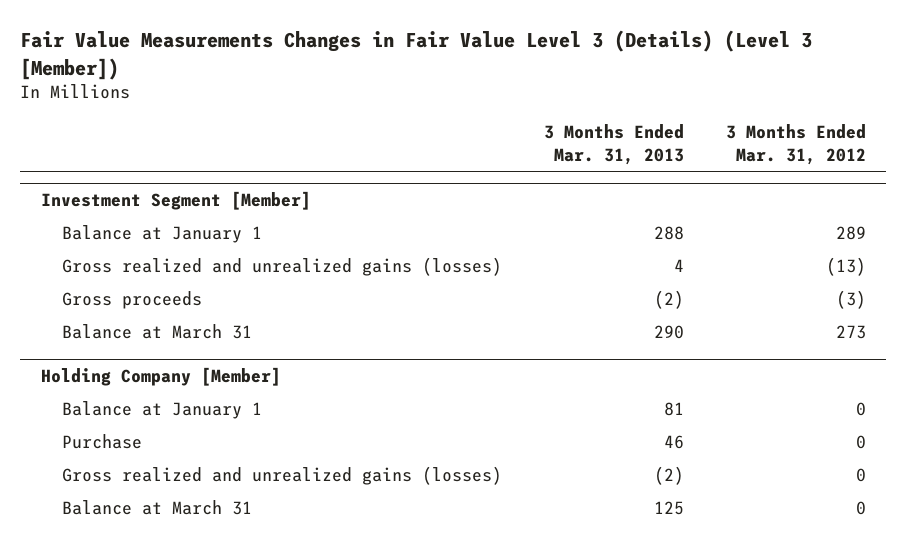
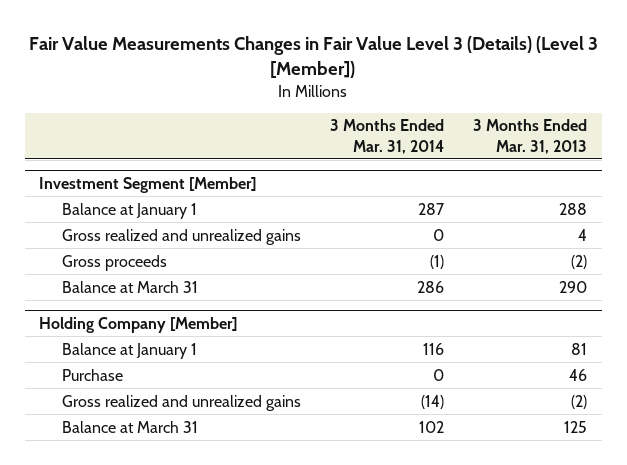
- | 3 Months Ended Mar. 31, 2013 | 3 Months Ended Mar. 31, 2012
+ | 3 Months Ended Mar. 31, 2014 | 3 Months Ended Mar. 31, 2013
@ Investment Segment [Member]
- Gross realized and unrealized gains (losses) | 4 | (13)
+ Gross realized and unrealized gains | 0 | 4
@ Holding Company [Member]
- Gross realized and unrealized gains (losses) | (2) | 0
+ Gross realized and unrealized gains | (14) | (2)

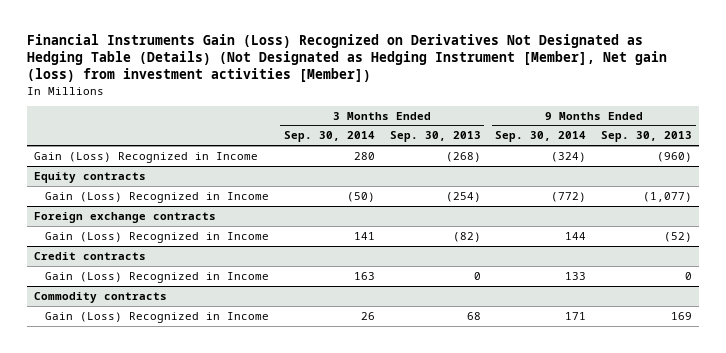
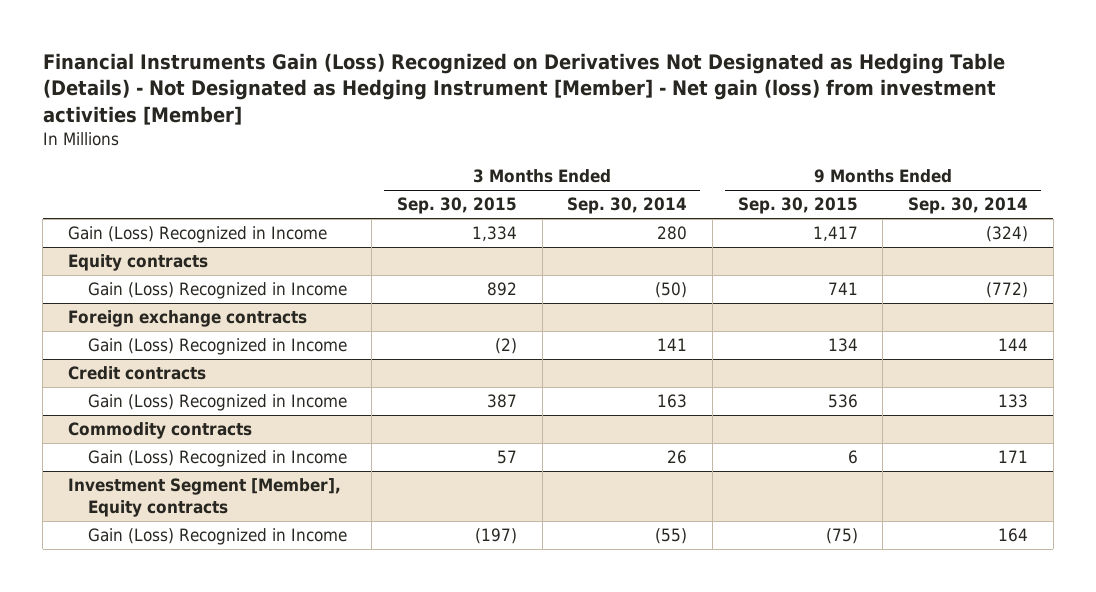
- Financial Instruments Gain (Loss) Recognized on Derivatives Not Designated as Hedging Table (Details) (Not Designated as Hedging Instrument [Member], Net gain (loss) from investment activities [Member])
+ Financial Instruments Gain (Loss) Recognized on Derivatives Not Designated as Hedging Table (Details) - Not Designated as Hedging Instrument [Member] - Net gain (loss) from investment activities [Member]
- | 3 Months Ended Sep. 30, 2014 | 3 Months Ended Sep. 30, 2013 | 9 Months Ended Sep. 30, 2014 | 9 Months Ended Sep. 30, 2013
+ | 3 Months Ended Sep. 30, 2015 | 3 Months Ended Sep. 30, 2014 | 9 Months Ended Sep. 30, 2015 | 9 Months Ended Sep. 30, 2014
+ Investment Segment [Member], Equity contracts
+ Gain (Loss) Recognized in Income | (197) | (55) | (75) | 164

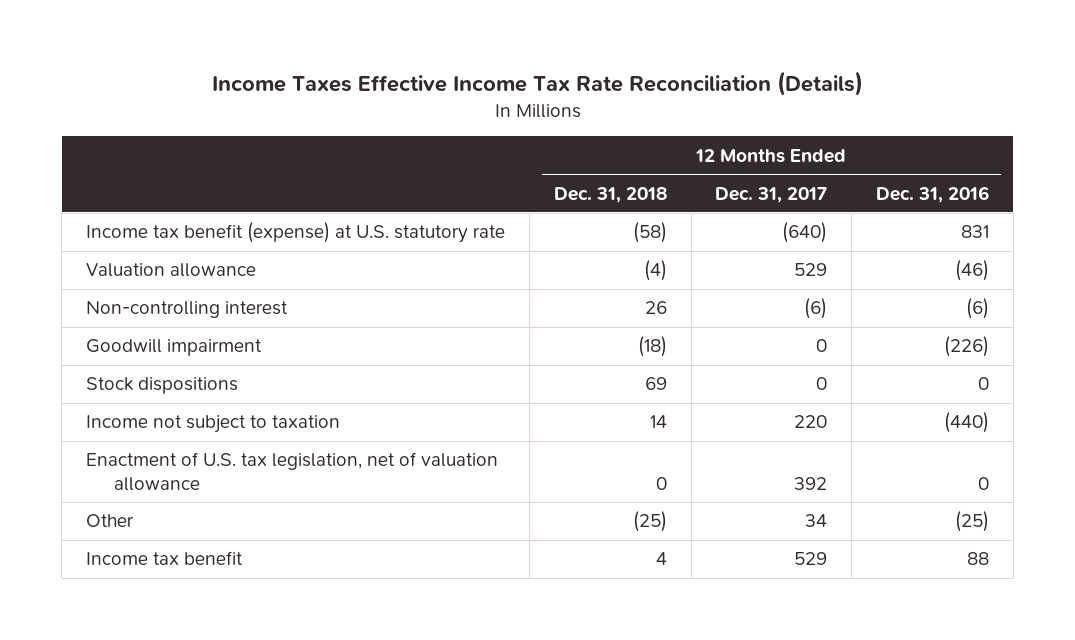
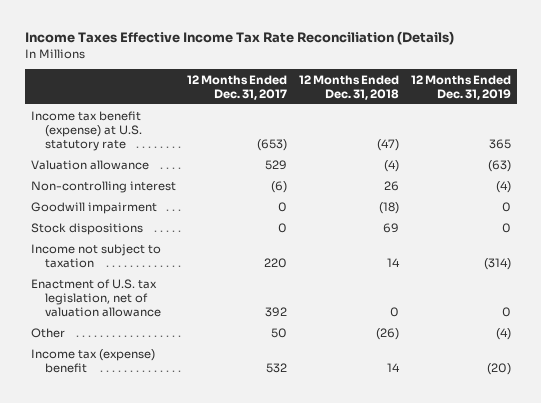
- | 12 Months Ended Dec. 31, 2018 | 12 Months Ended Dec. 31, 2017 | 12 Months Ended Dec. 31, 2016
+ | 12 Months Ended Dec. 31, 2017 | 12 Months Ended Dec. 31, 2018 | 12 Months Ended Dec. 31, 2019
- Income tax benefit (expense) at U.S. statutory rate | (58) | (640) | 831
+ Income tax benefit (expense) at U.S. statutory rate | (653) | (47) | 365
- Other | (25) | 34 | (25)
- Income tax benefit | 4 | 529 | 88
+ Other | 50 | (26) | (4)
+ Income tax (expense) benefit | 532 | 14 | (20)

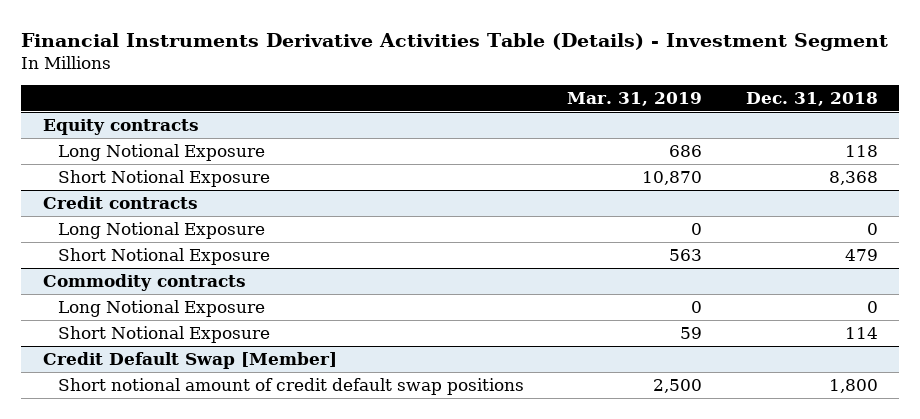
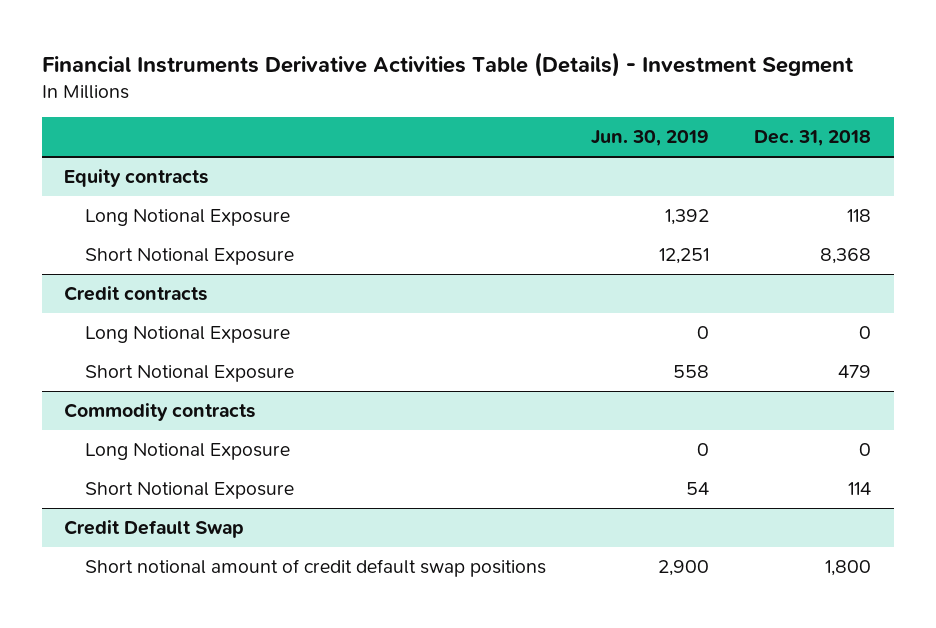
- | Mar. 31, 2019 | Dec. 31, 2018
+ | Jun. 30, 2019 | Dec. 31, 2018
- Credit Default Swap [Member]
+ Credit Default Swap

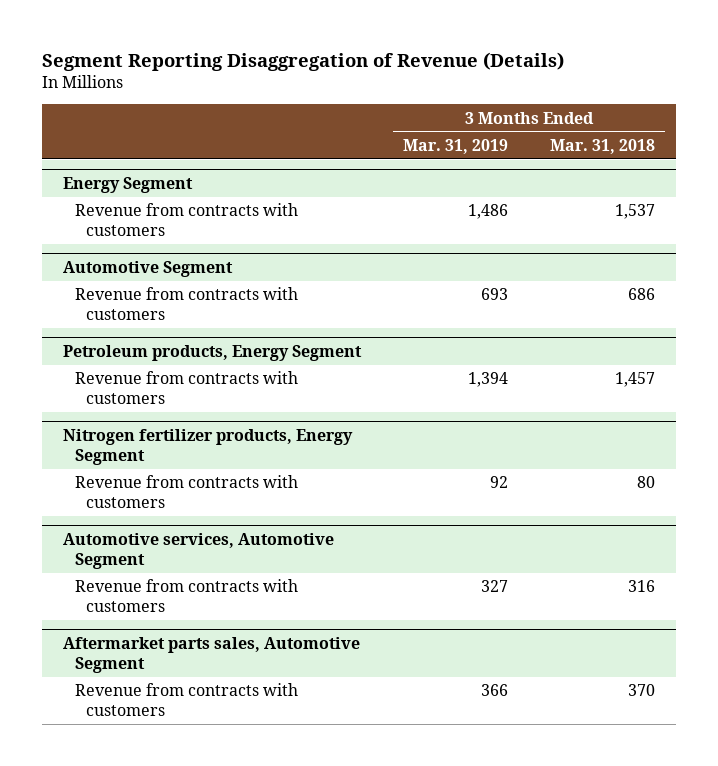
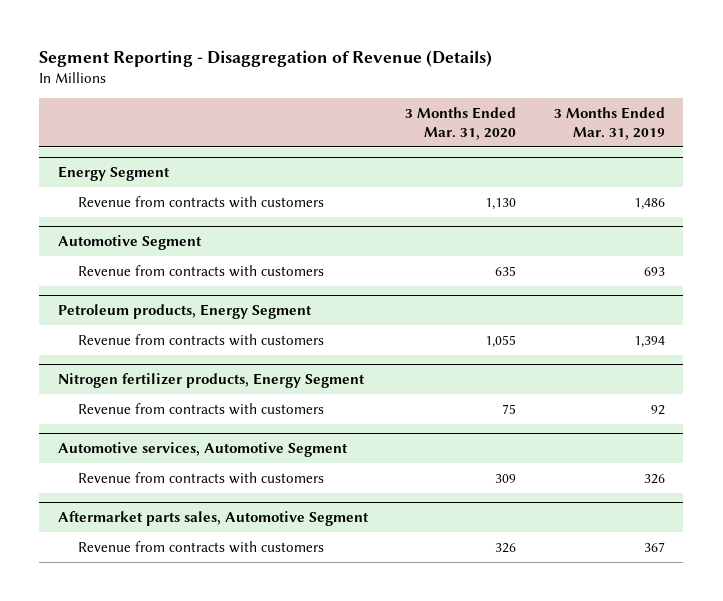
- Segment Reporting Disaggregation of Revenue (Details)
+ Segment Reporting - Disaggregation of Revenue (Details)
- | 3 Months Ended Mar. 31, 2019 | 3 Months Ended Mar. 31, 2018
+ | 3 Months Ended Mar. 31, 2020 | 3 Months Ended Mar. 31, 2019
@ Automotive services, Automotive Segment
- Revenue from contracts with customers | 327 | 316
+ Revenue from contracts with customers | 309 | 326
@ Aftermarket parts sales, Automotive Segment
- Revenue from contracts with customers | 366 | 370
+ Revenue from contracts with customers | 326 | 367

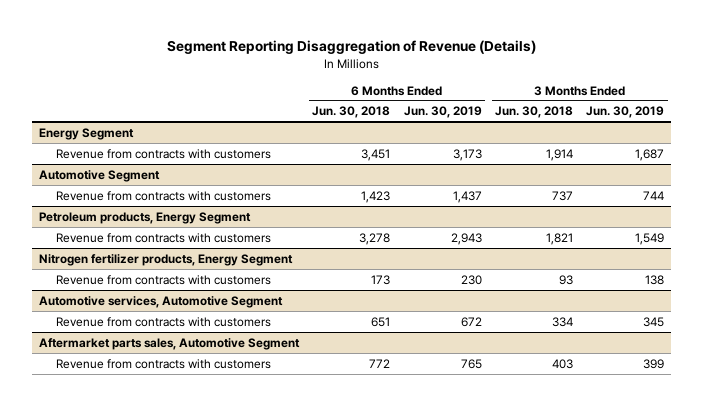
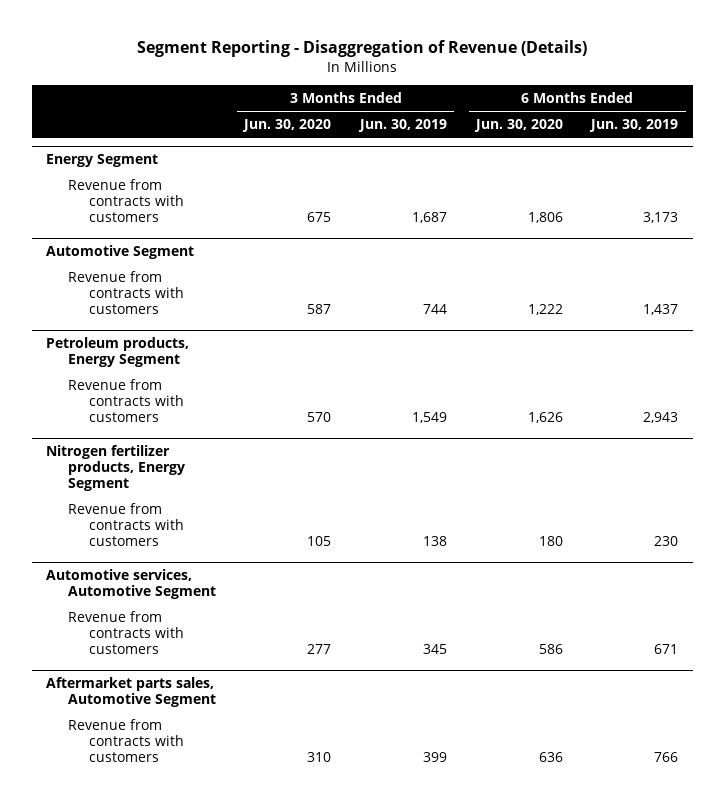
- Segment Reporting Disaggregation of Revenue (Details)
+ Segment Reporting - Disaggregation of Revenue (Details)
- | 6 Months Ended Jun. 30, 2018 | 6 Months Ended Jun. 30, 2019 | 3 Months Ended Jun. 30, 2018 | 3 Months Ended Jun. 30, 2019
+ | 3 Months Ended Jun. 30, 2020 | 3 Months Ended Jun. 30, 2019 | 6 Months Ended Jun. 30, 2020 | 6 Months Ended Jun. 30, 2019
@ Automotive services, Automotive Segment
- Revenue from contracts with customers | 651 | 672 | 334 | 345
+ Revenue from contracts with customers | 277 | 345 | 586 | 671
@ Aftermarket parts sales, Automotive Segment
- Revenue from contracts with customers | 772 | 765 | 403 | 399
+ Revenue from contracts with customers | 310 | 399 | 636 | 766

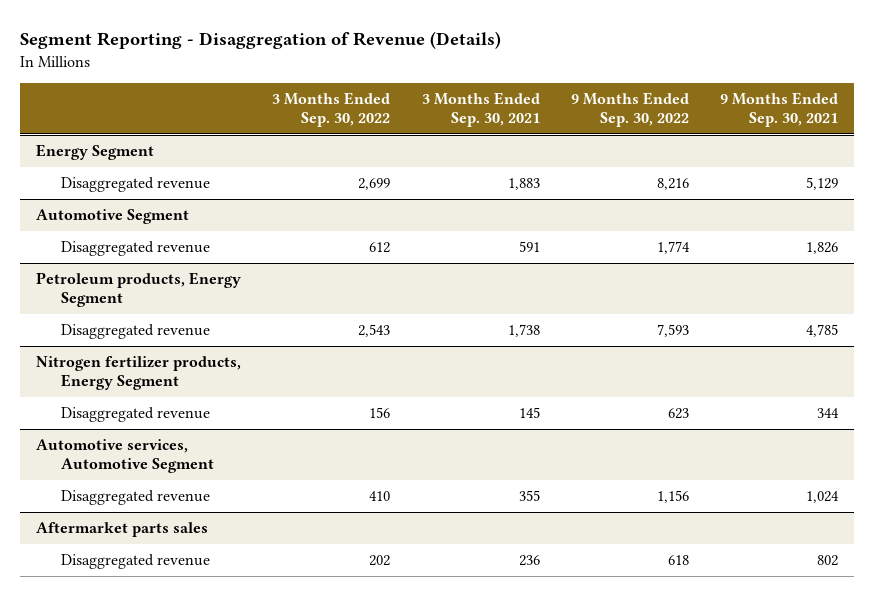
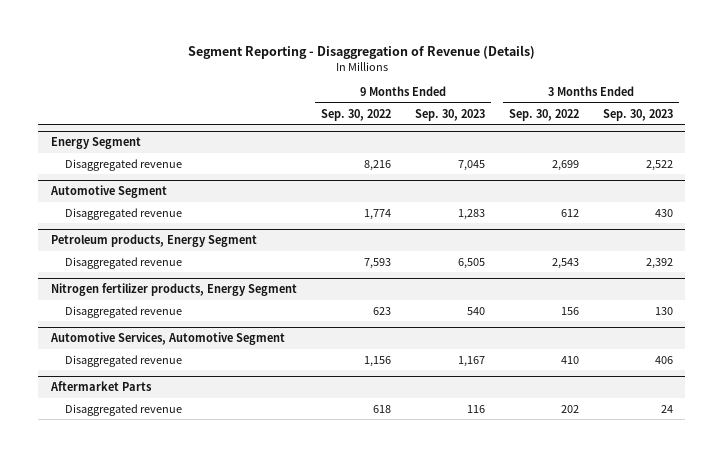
- | 3 Months Ended Sep. 30, 2022 | 3 Months Ended Sep. 30, 2021 | 9 Months Ended Sep. 30, 2022 | 9 Months Ended Sep. 30, 2021
+ | 9 Months Ended Sep. 30, 2022 | 9 Months Ended Sep. 30, 2023 | 3 Months Ended Sep. 30, 2022 | 3 Months Ended Sep. 30, 2023
- Automotive services, Automotive Segment
+ Automotive Services, Automotive Segment
- Aftermarket parts sales
+ Aftermarket Parts

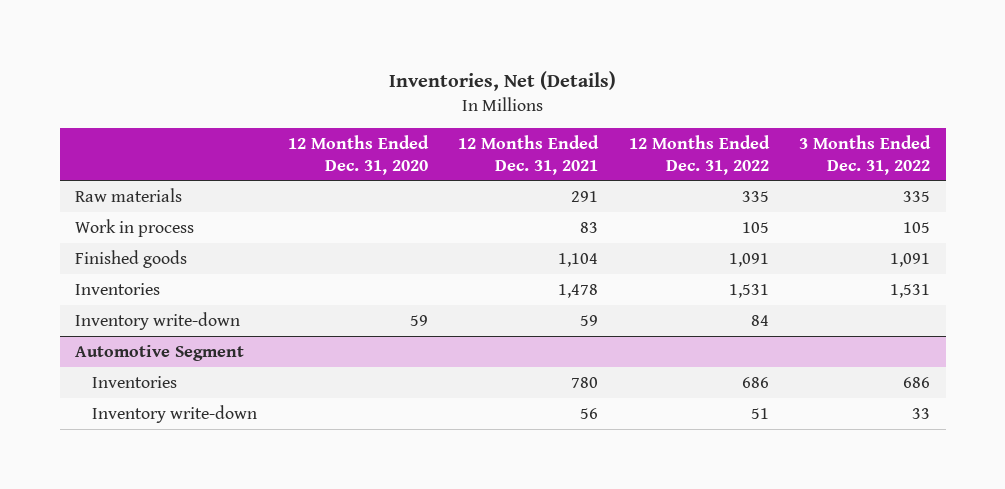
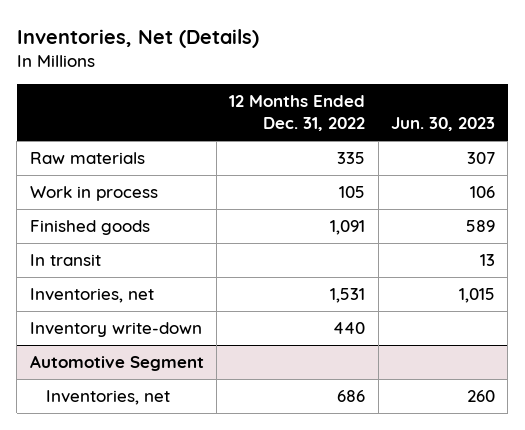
- | 12 Months Ended Dec. 31, 2020 | 12 Months Ended Dec. 31, 2021 | 12 Months Ended Dec. 31, 2022 | 3 Months Ended Dec. 31, 2022
+ | 12 Months Ended Dec. 31, 2022 | Jun. 30, 2023
- Inventories | | 1,478 | 1,531 | 1,531
- Inventory write-down | 59 | 59 | 84 |
+ In transit | | 13
+ Inventories, net | 1,531 | 1,015
+ Inventory write-down | 440 |
@ Automotive Segment
- Inventories | | 780 | 686 | 686
- Inventory write-down | | 56 | 51 | 33
+ Inventories, net | 686 | 260

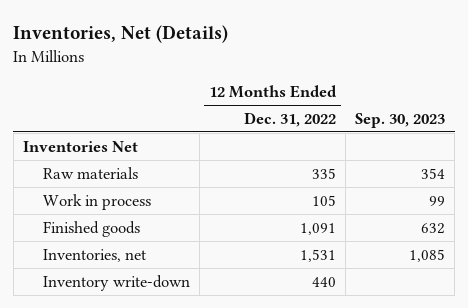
- | 12 Months Ended Dec. 31, 2022 | Jun. 30, 2023
+ | 12 Months Ended Dec. 31, 2022 | Sep. 30, 2023
+ Inventories Net
- In transit | | 13
- Automotive Segment
- Inventories, net | 686 | 260

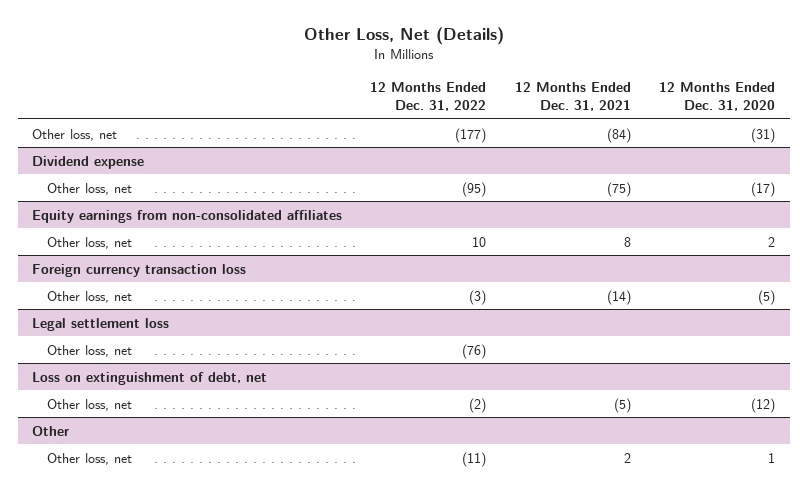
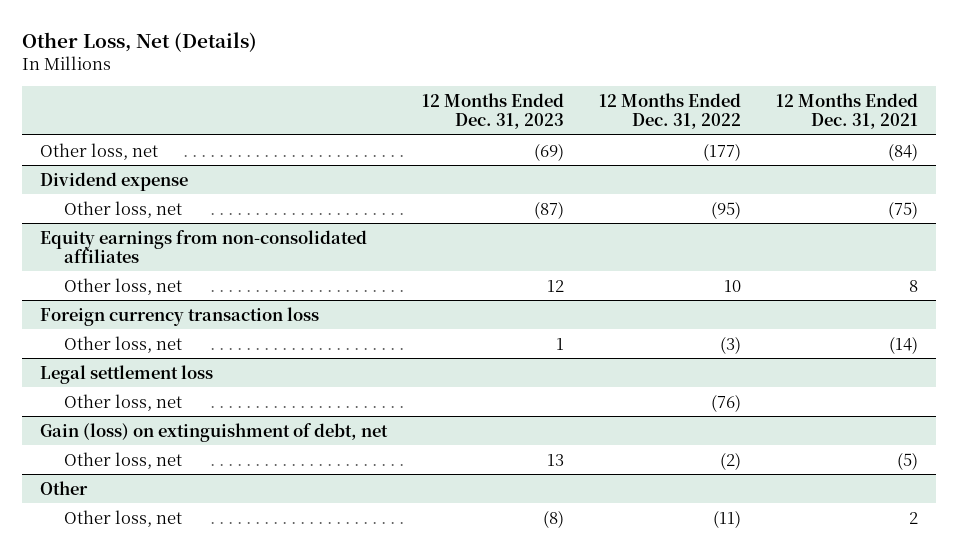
- | 12 Months Ended Dec. 31, 2022 | 12 Months Ended Dec. 31, 2021 | 12 Months Ended Dec. 31, 2020
+ | 12 Months Ended Dec. 31, 2023 | 12 Months Ended Dec. 31, 2022 | 12 Months Ended Dec. 31, 2021
- Loss on extinguishment of debt, net
+ Gain (loss) on extinguishment of debt, net

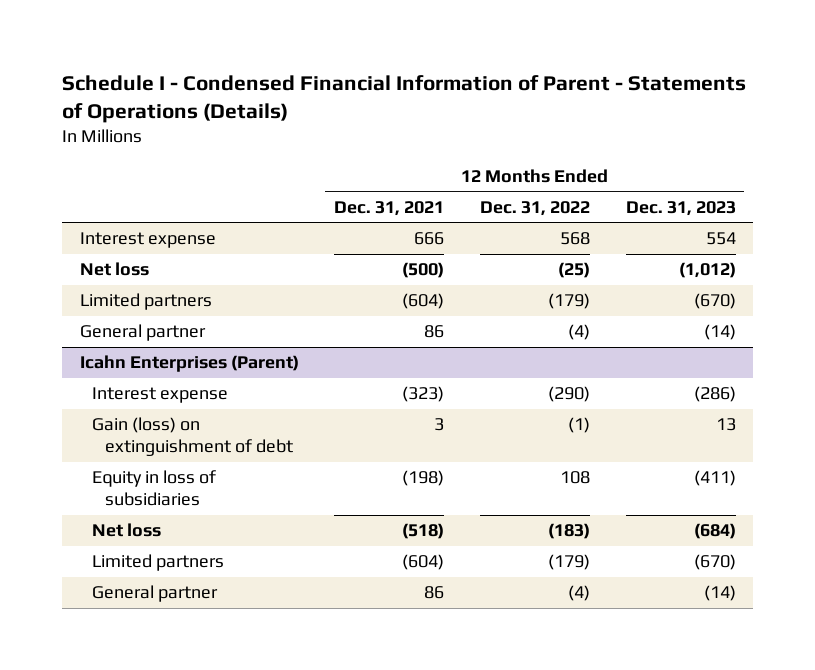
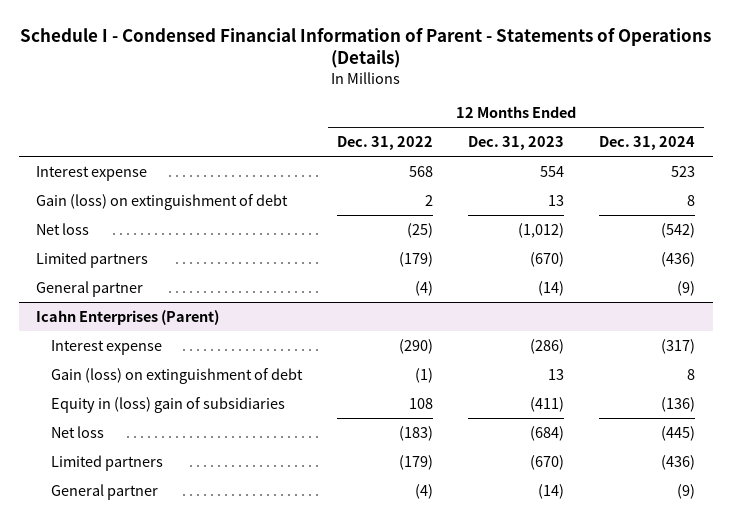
- | 12 Months Ended Dec. 31, 2021 | 12 Months Ended Dec. 31, 2022 | 12 Months Ended Dec. 31, 2023
+ | 12 Months Ended Dec. 31, 2022 | 12 Months Ended Dec. 31, 2023 | 12 Months Ended Dec. 31, 2024
+ Gain (loss) on extinguishment of debt | 2 | 13 | 8
@ Icahn Enterprises (Parent)
- Equity in loss of subsidiaries | (198) | 108 | (411)
+ Equity in (loss) gain of subsidiaries | 108 | (411) | (136)

